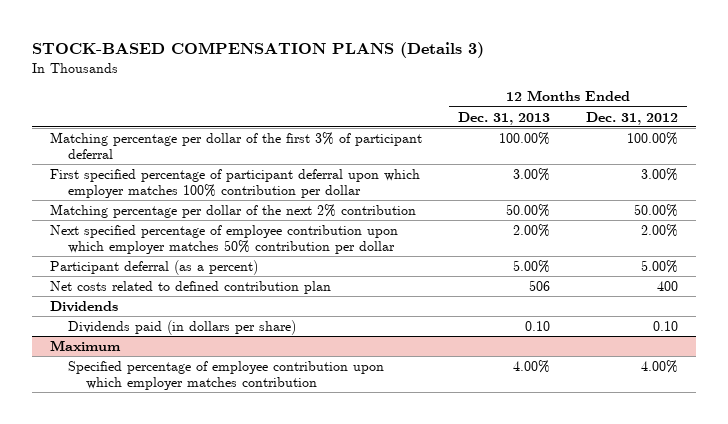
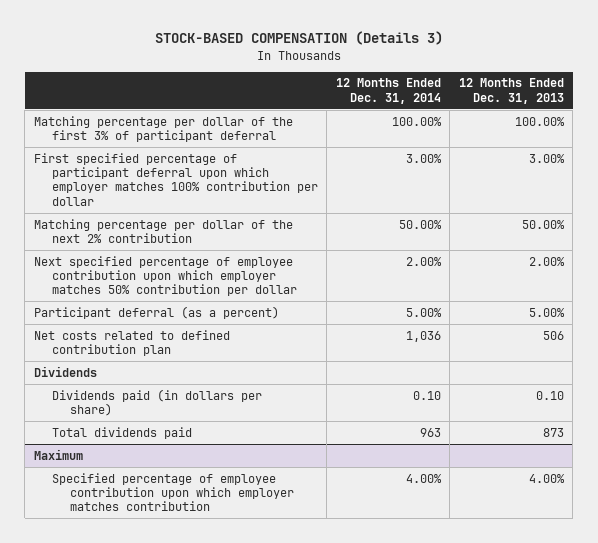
- STOCK-BASED COMPENSATION PLANS (Details 3)
+ STOCK-BASED COMPENSATION (Details 3)
- | 12 Months Ended Dec. 31, 2013 | 12 Months Ended Dec. 31, 2012
+ | 12 Months Ended Dec. 31, 2014 | 12 Months Ended Dec. 31, 2013
+ Total dividends paid | 963 | 873

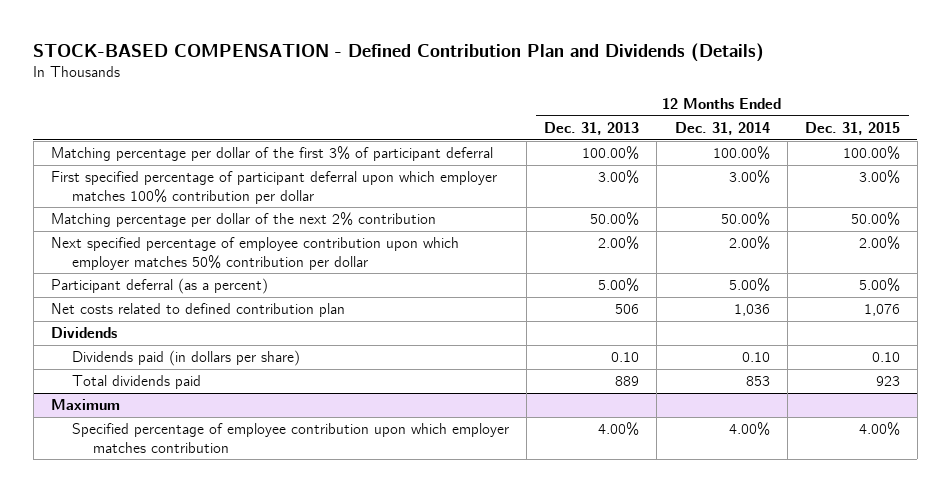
- STOCK-BASED COMPENSATION (Details 3)
+ STOCK-BASED COMPENSATION - Defined Contribution Plan and Dividends (Details)
- | 12 Months Ended Dec. 31, 2014 | 12 Months Ended Dec. 31, 2013
+ | 12 Months Ended Dec. 31, 2013 | 12 Months Ended Dec. 31, 2014 | 12 Months Ended Dec. 31, 2015
- Total dividends paid | 963 | 873
+ Total dividends paid | 889 | 853 | 923

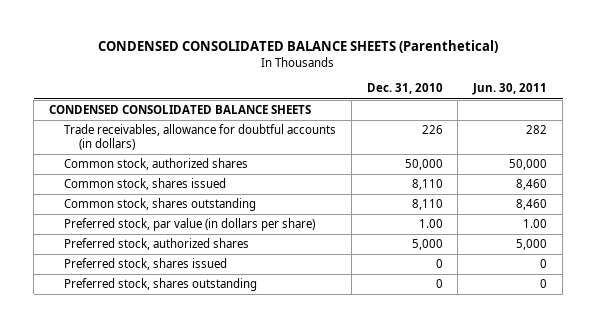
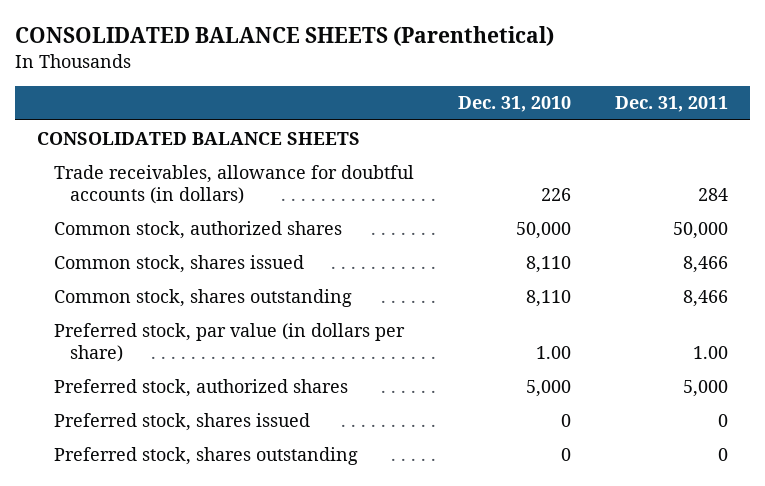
- CONDENSED CONSOLIDATED BALANCE SHEETS (Parenthetical)
+ CONSOLIDATED BALANCE SHEETS (Parenthetical)
- | Dec. 31, 2010 | Jun. 30, 2011
+ | Dec. 31, 2010 | Dec. 31, 2011
- CONDENSED CONSOLIDATED BALANCE SHEETS
+ CONSOLIDATED BALANCE SHEETS

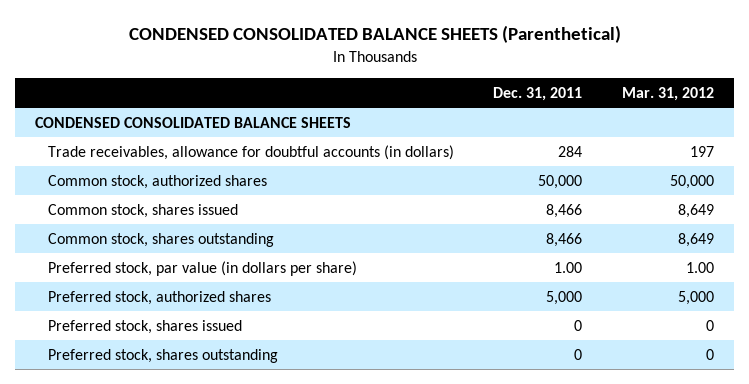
- CONSOLIDATED BALANCE SHEETS (Parenthetical)
+ CONDENSED CONSOLIDATED BALANCE SHEETS (Parenthetical)
- | Dec. 31, 2010 | Dec. 31, 2011
+ | Dec. 31, 2011 | Mar. 31, 2012
- CONSOLIDATED BALANCE SHEETS
+ CONDENSED CONSOLIDATED BALANCE SHEETS

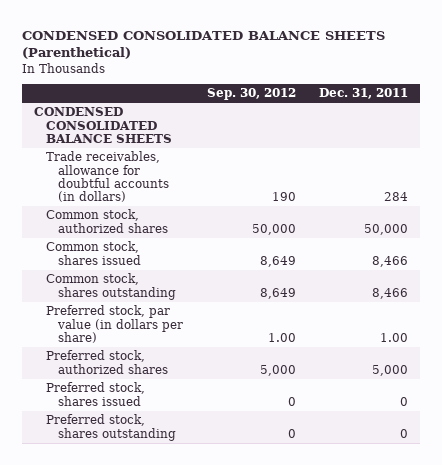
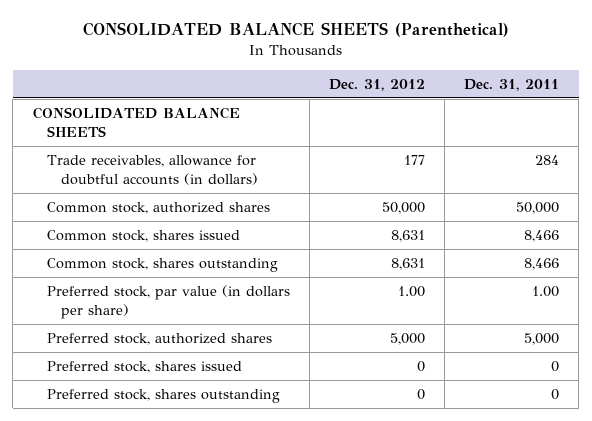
- CONDENSED CONSOLIDATED BALANCE SHEETS (Parenthetical)
+ CONSOLIDATED BALANCE SHEETS (Parenthetical)
- | Sep. 30, 2012 | Dec. 31, 2011
+ | Dec. 31, 2012 | Dec. 31, 2011
- CONDENSED CONSOLIDATED BALANCE SHEETS
+ CONSOLIDATED BALANCE SHEETS

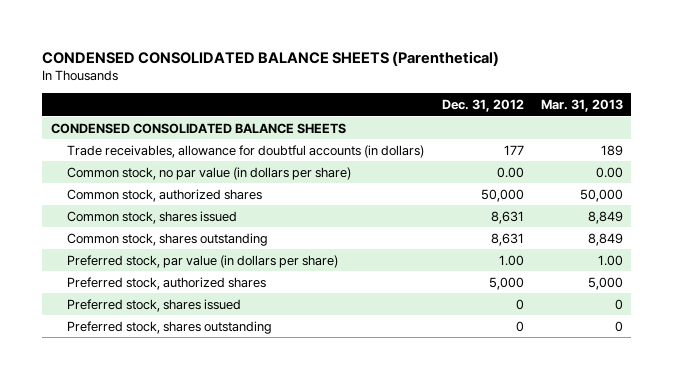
- CONSOLIDATED BALANCE SHEETS (Parenthetical)
+ CONDENSED CONSOLIDATED BALANCE SHEETS (Parenthetical)
- | Dec. 31, 2012 | Dec. 31, 2011
+ | Dec. 31, 2012 | Mar. 31, 2013
- CONSOLIDATED BALANCE SHEETS
+ CONDENSED CONSOLIDATED BALANCE SHEETS
+ Common stock, no par value (in dollars per share) | 0.00 | 0.00

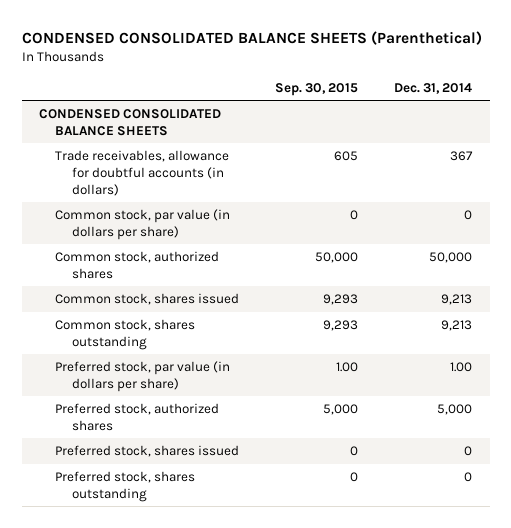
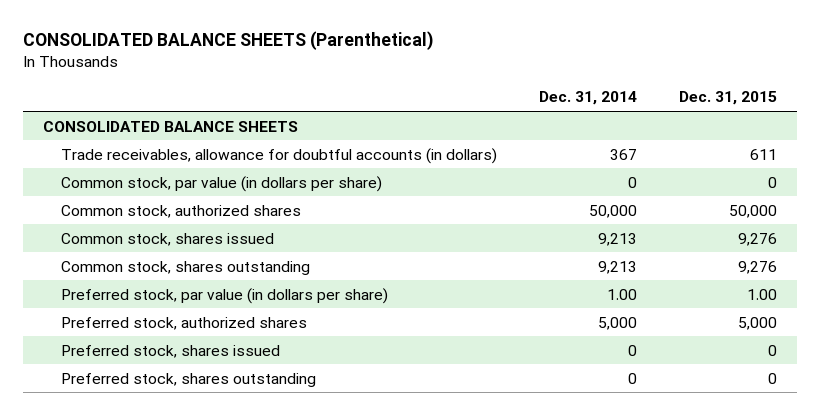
- CONDENSED CONSOLIDATED BALANCE SHEETS (Parenthetical)
+ CONSOLIDATED BALANCE SHEETS (Parenthetical)
- | Sep. 30, 2015 | Dec. 31, 2014
+ | Dec. 31, 2014 | Dec. 31, 2015
- CONDENSED CONSOLIDATED BALANCE SHEETS
+ CONSOLIDATED BALANCE SHEETS

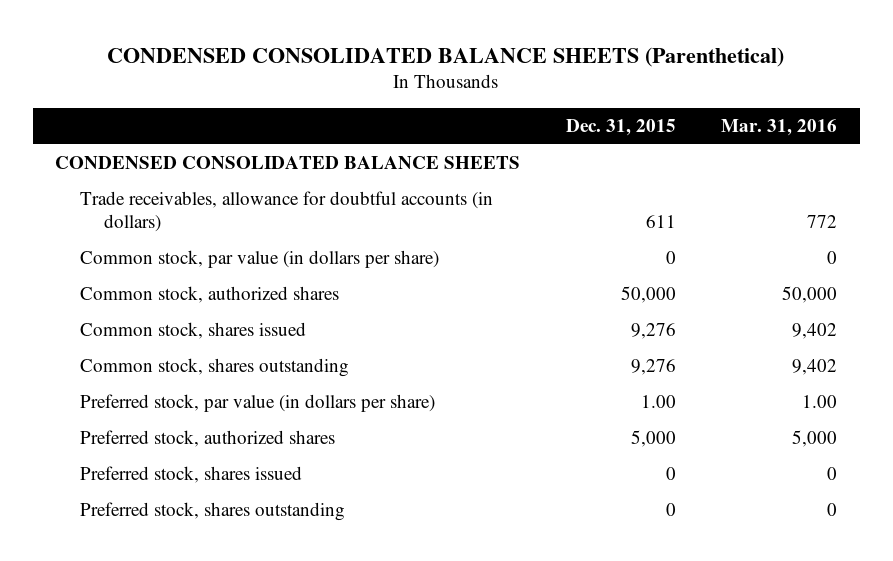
- CONSOLIDATED BALANCE SHEETS (Parenthetical)
+ CONDENSED CONSOLIDATED BALANCE SHEETS (Parenthetical)
- | Dec. 31, 2014 | Dec. 31, 2015
+ | Dec. 31, 2015 | Mar. 31, 2016
- CONSOLIDATED BALANCE SHEETS
+ CONDENSED CONSOLIDATED BALANCE SHEETS

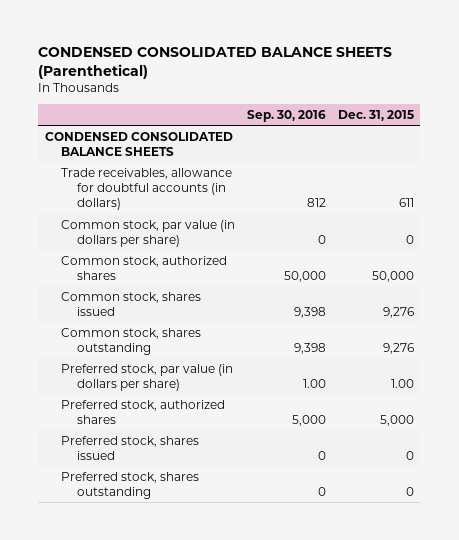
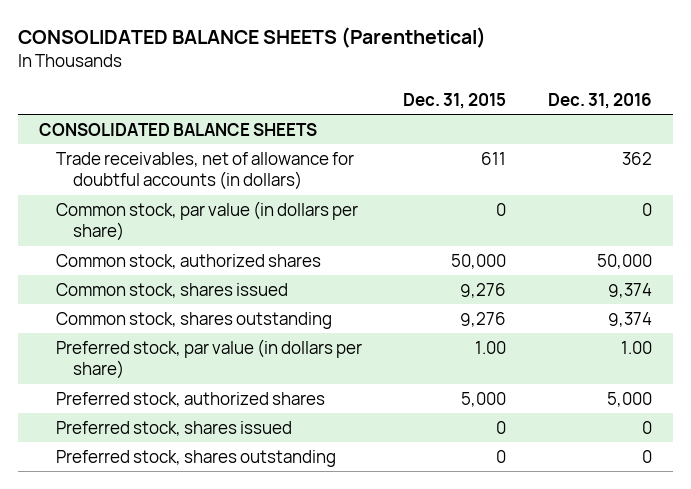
- CONDENSED CONSOLIDATED BALANCE SHEETS (Parenthetical)
+ CONSOLIDATED BALANCE SHEETS (Parenthetical)
- | Sep. 30, 2016 | Dec. 31, 2015
+ | Dec. 31, 2015 | Dec. 31, 2016
- CONDENSED CONSOLIDATED BALANCE SHEETS
- Trade receivables, allowance for doubtful accounts (in dollars) | 812 | 611
+ CONSOLIDATED BALANCE SHEETS
+ Trade receivables, net of allowance for doubtful accounts (in dollars) | 611 | 362

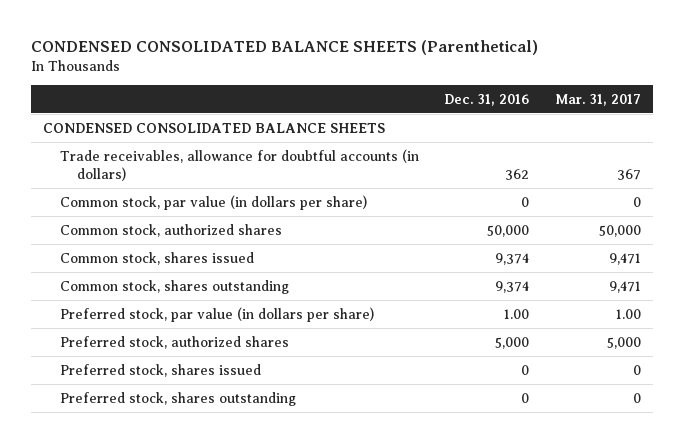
- CONSOLIDATED BALANCE SHEETS (Parenthetical)
+ CONDENSED CONSOLIDATED BALANCE SHEETS (Parenthetical)
- | Dec. 31, 2015 | Dec. 31, 2016
+ | Dec. 31, 2016 | Mar. 31, 2017
- CONSOLIDATED BALANCE SHEETS
- Trade receivables, net of allowance for doubtful accounts (in dollars) | 611 | 362
+ CONDENSED CONSOLIDATED BALANCE SHEETS
+ Trade receivables, allowance for doubtful accounts (in dollars) | 362 | 367

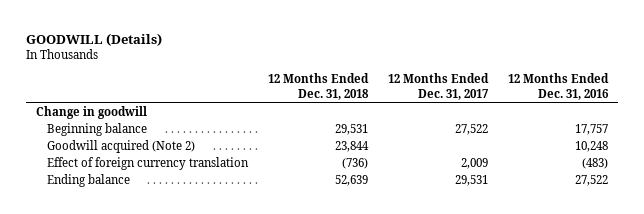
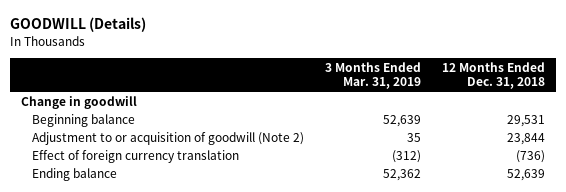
- | 12 Months Ended Dec. 31, 2018 | 12 Months Ended Dec. 31, 2017 | 12 Months Ended Dec. 31, 2016
+ | 3 Months Ended Mar. 31, 2019 | 12 Months Ended Dec. 31, 2018
- Goodwill acquired (Note 2) | 23,844 | | 10,248
+ Adjustment to or acquisition of goodwill (Note 2) | 35 | 23,844

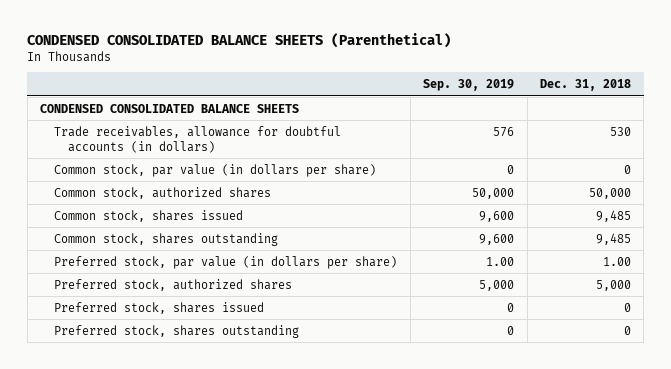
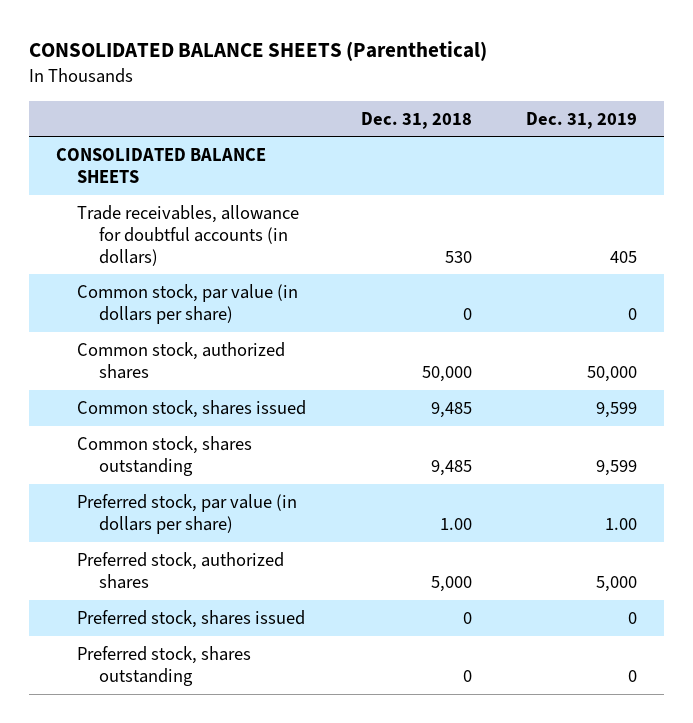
- CONDENSED CONSOLIDATED BALANCE SHEETS (Parenthetical)
+ CONSOLIDATED BALANCE SHEETS (Parenthetical)
- | Sep. 30, 2019 | Dec. 31, 2018
+ | Dec. 31, 2018 | Dec. 31, 2019
- CONDENSED CONSOLIDATED BALANCE SHEETS
+ CONSOLIDATED BALANCE SHEETS

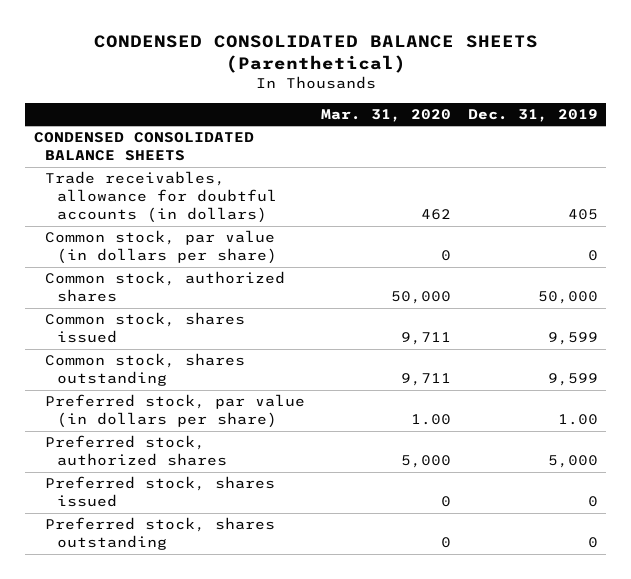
- CONSOLIDATED BALANCE SHEETS (Parenthetical)
+ CONDENSED CONSOLIDATED BALANCE SHEETS (Parenthetical)
- | Dec. 31, 2018 | Dec. 31, 2019
+ | Mar. 31, 2020 | Dec. 31, 2019
- CONSOLIDATED BALANCE SHEETS
+ CONDENSED CONSOLIDATED BALANCE SHEETS

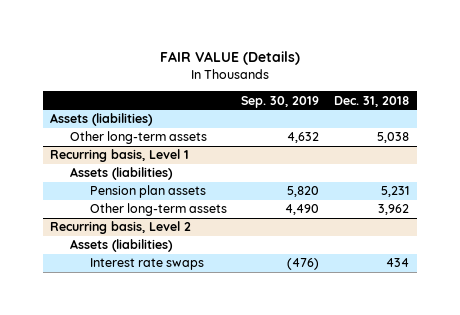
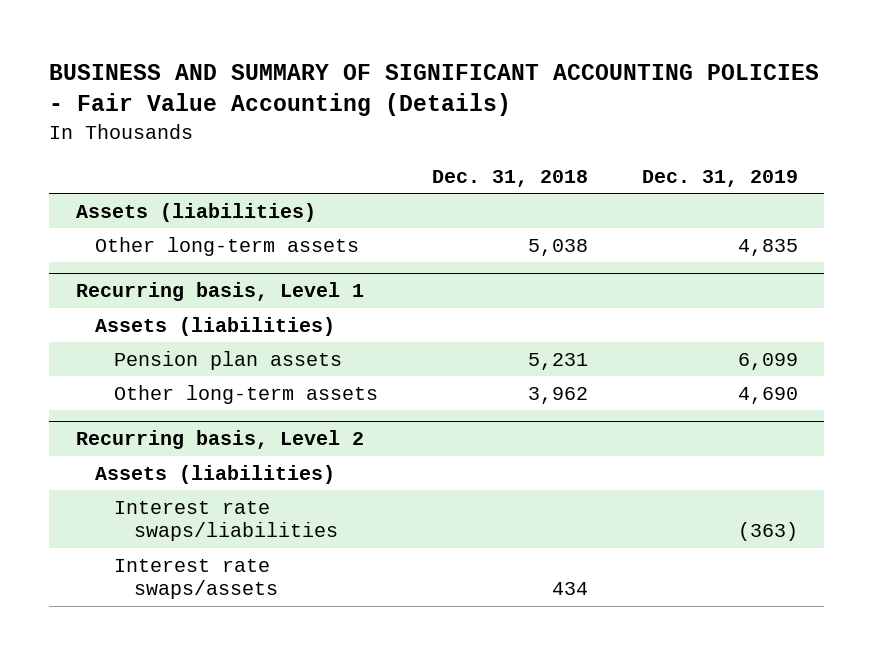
- FAIR VALUE (Details)
+ BUSINESS AND SUMMARY OF SIGNIFICANT ACCOUNTING POLICIES - Fair Value Accounting (Details)
- | Sep. 30, 2019 | Dec. 31, 2018
+ | Dec. 31, 2018 | Dec. 31, 2019
@ Recurring basis, Level 2
- Interest rate swaps | (476) | 434
+ Interest rate swaps/liabilities | | (363)
+ Interest rate swaps/assets | 434 |

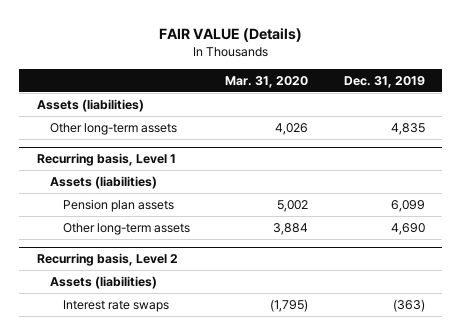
- BUSINESS AND SUMMARY OF SIGNIFICANT ACCOUNTING POLICIES - Fair Value Accounting (Details)
+ FAIR VALUE (Details)
- | Dec. 31, 2018 | Dec. 31, 2019
+ | Mar. 31, 2020 | Dec. 31, 2019
@ Recurring basis, Level 2
- Interest rate swaps/liabilities | | (363)
- Interest rate swaps/assets | 434 |
+ Interest rate swaps | (1,795) | (363)

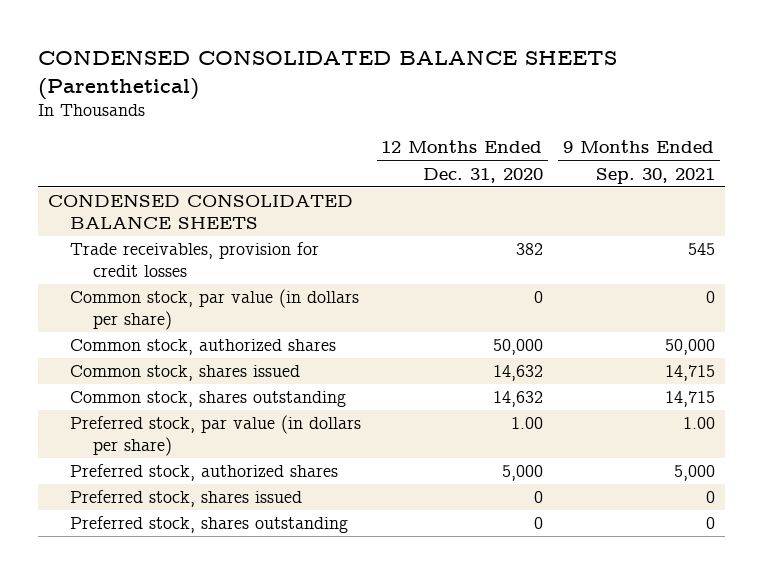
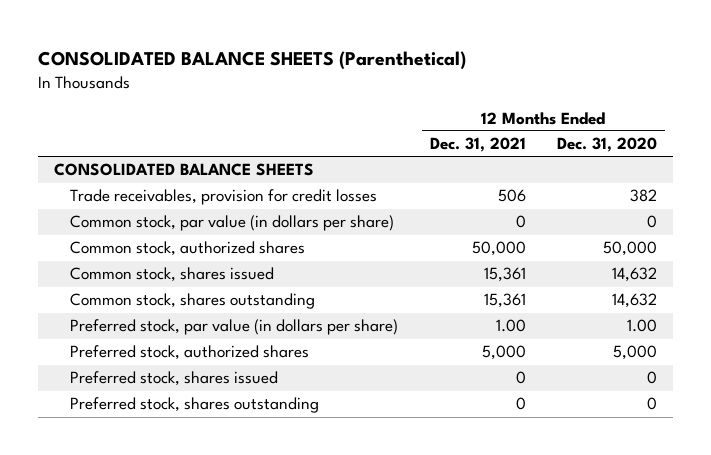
- CONDENSED CONSOLIDATED BALANCE SHEETS (Parenthetical)
+ CONSOLIDATED BALANCE SHEETS (Parenthetical)
- | 12 Months Ended Dec. 31, 2020 | 9 Months Ended Sep. 30, 2021
+ | 12 Months Ended Dec. 31, 2021 | 12 Months Ended Dec. 31, 2020
- CONDENSED CONSOLIDATED BALANCE SHEETS
+ CONSOLIDATED BALANCE SHEETS

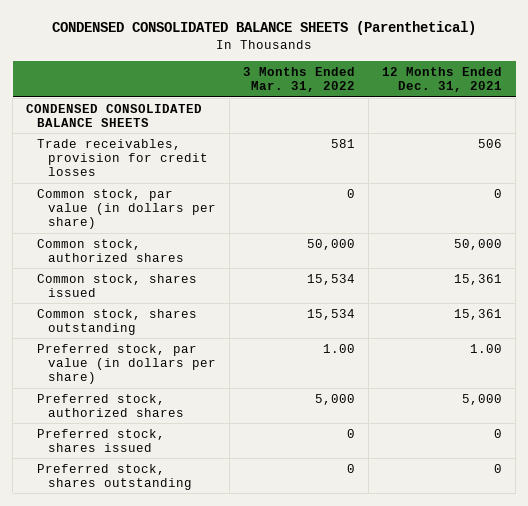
- CONSOLIDATED BALANCE SHEETS (Parenthetical)
+ CONDENSED CONSOLIDATED BALANCE SHEETS (Parenthetical)
- | 12 Months Ended Dec. 31, 2021 | 12 Months Ended Dec. 31, 2020
+ | 3 Months Ended Mar. 31, 2022 | 12 Months Ended Dec. 31, 2021
- CONSOLIDATED BALANCE SHEETS
+ CONDENSED CONSOLIDATED BALANCE SHEETS

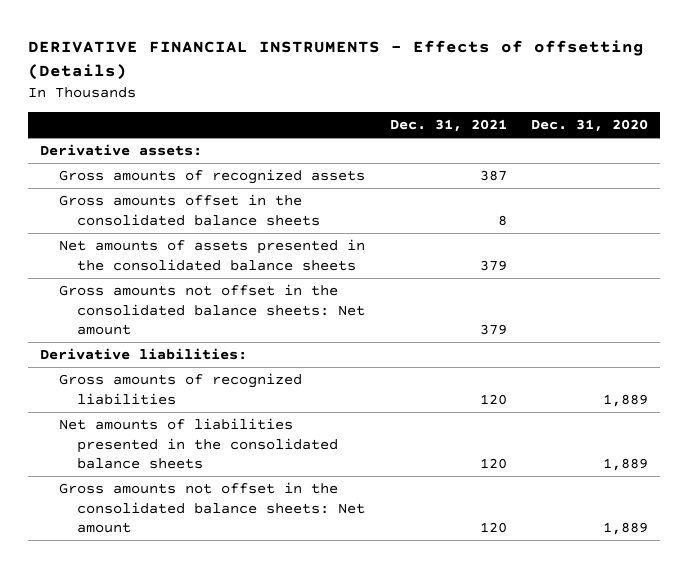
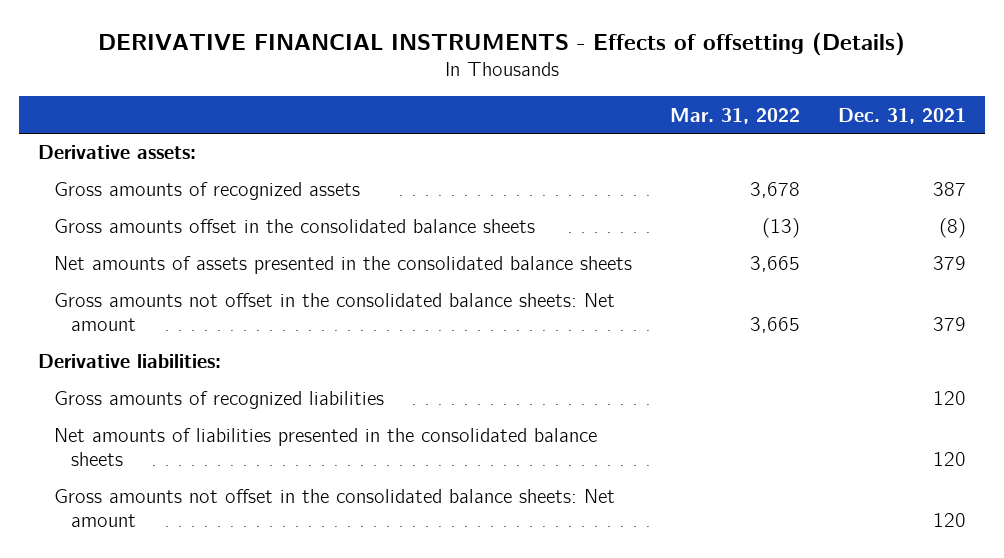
- | Dec. 31, 2021 | Dec. 31, 2020
+ | Mar. 31, 2022 | Dec. 31, 2021
- Gross amounts offset in the consolidated balance sheets | 8 |
+ Gross amounts offset in the consolidated balance sheets | (13) | (8)

